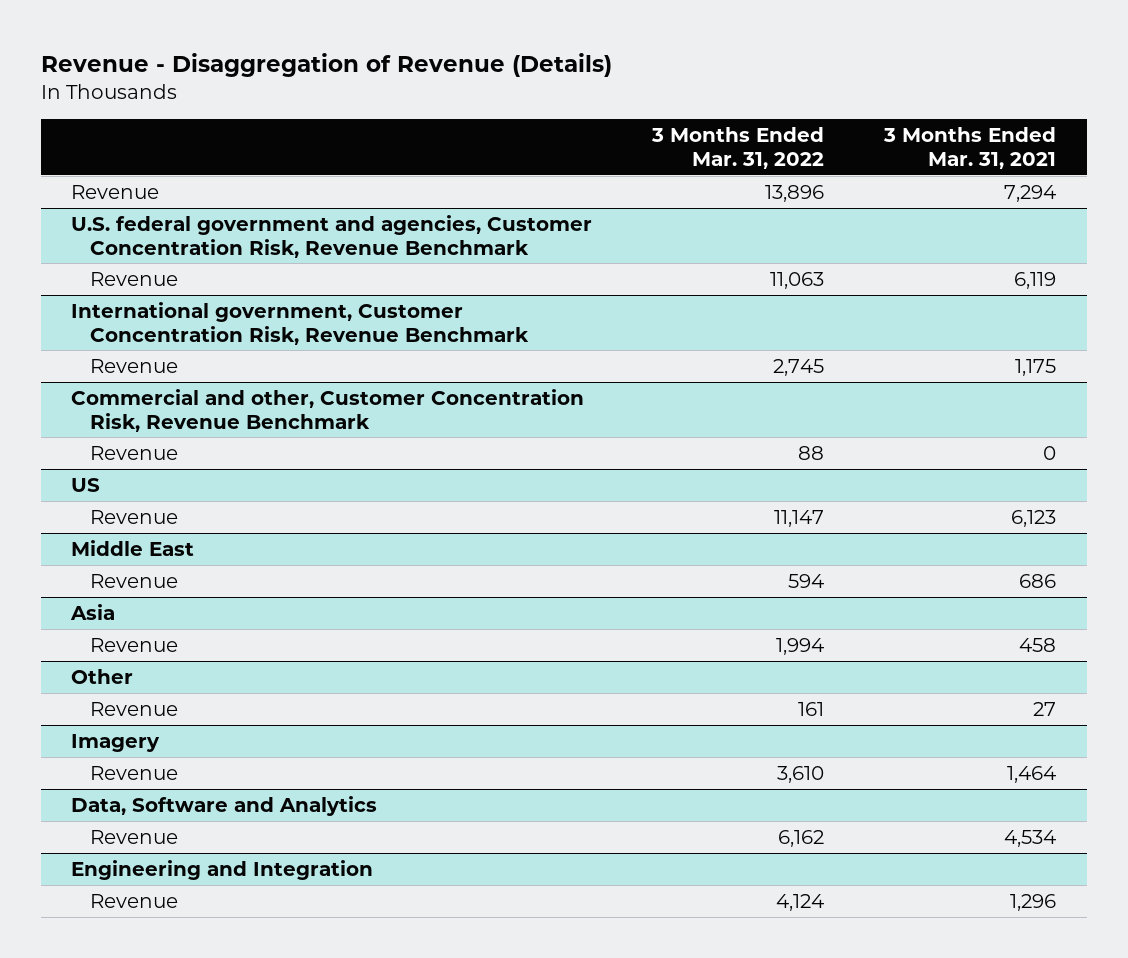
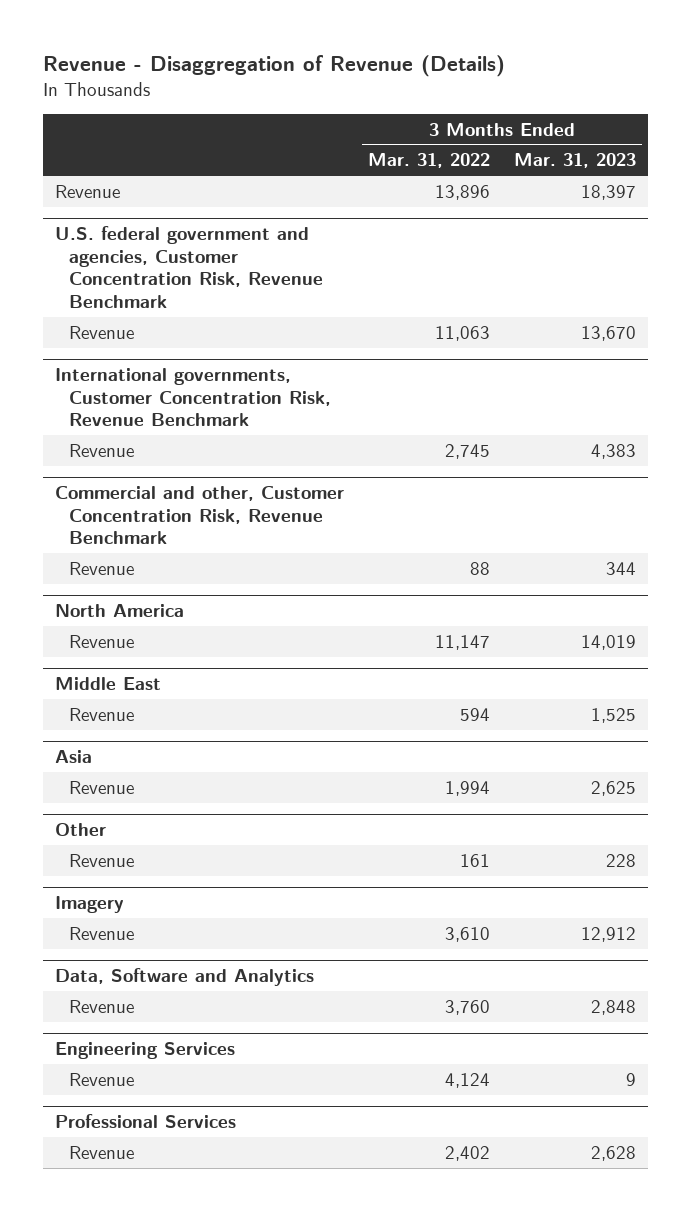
- | 3 Months Ended Mar. 31, 2022 | 3 Months Ended Mar. 31, 2021
+ | 3 Months Ended Mar. 31, 2022 | 3 Months Ended Mar. 31, 2023
- International government, Customer Concentration Risk, Revenue Benchmark
+ International governments, Customer Concentration Risk, Revenue Benchmark
- US
+ North America
@ Data, Software and Analytics
- Revenue | 6,162 | 4,534
- Engineering and Integration
@ Data, Software and Analytics
+ Revenue | 3,760 | 2,848
+ Engineering Services
+ Professional Services
+ Revenue | 2,402 | 2,628

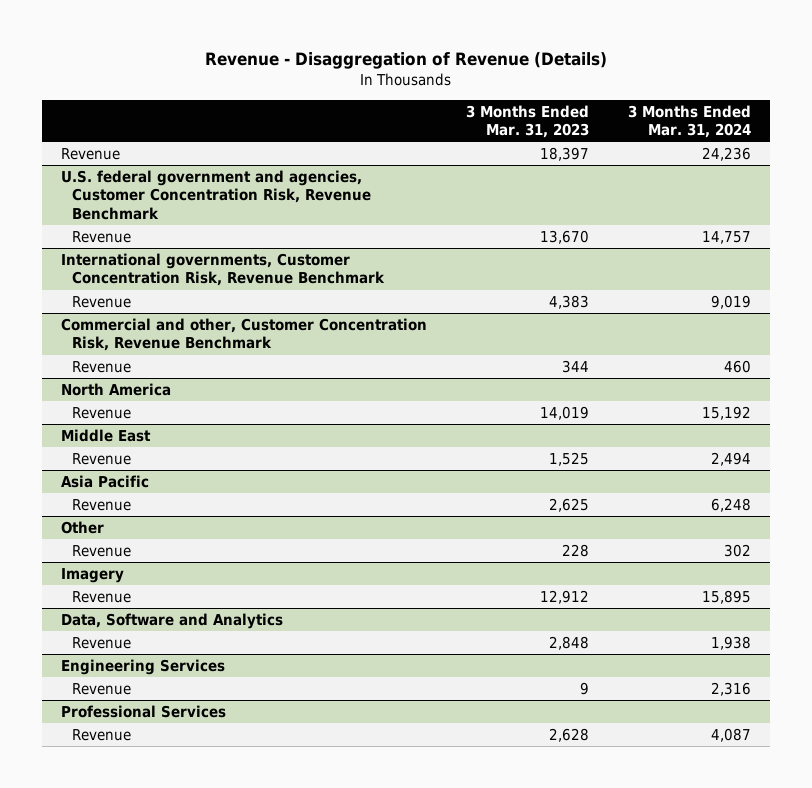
- | 3 Months Ended Mar. 31, 2022 | 3 Months Ended Mar. 31, 2023
+ | 3 Months Ended Mar. 31, 2023 | 3 Months Ended Mar. 31, 2024
- Asia
+ Asia Pacific

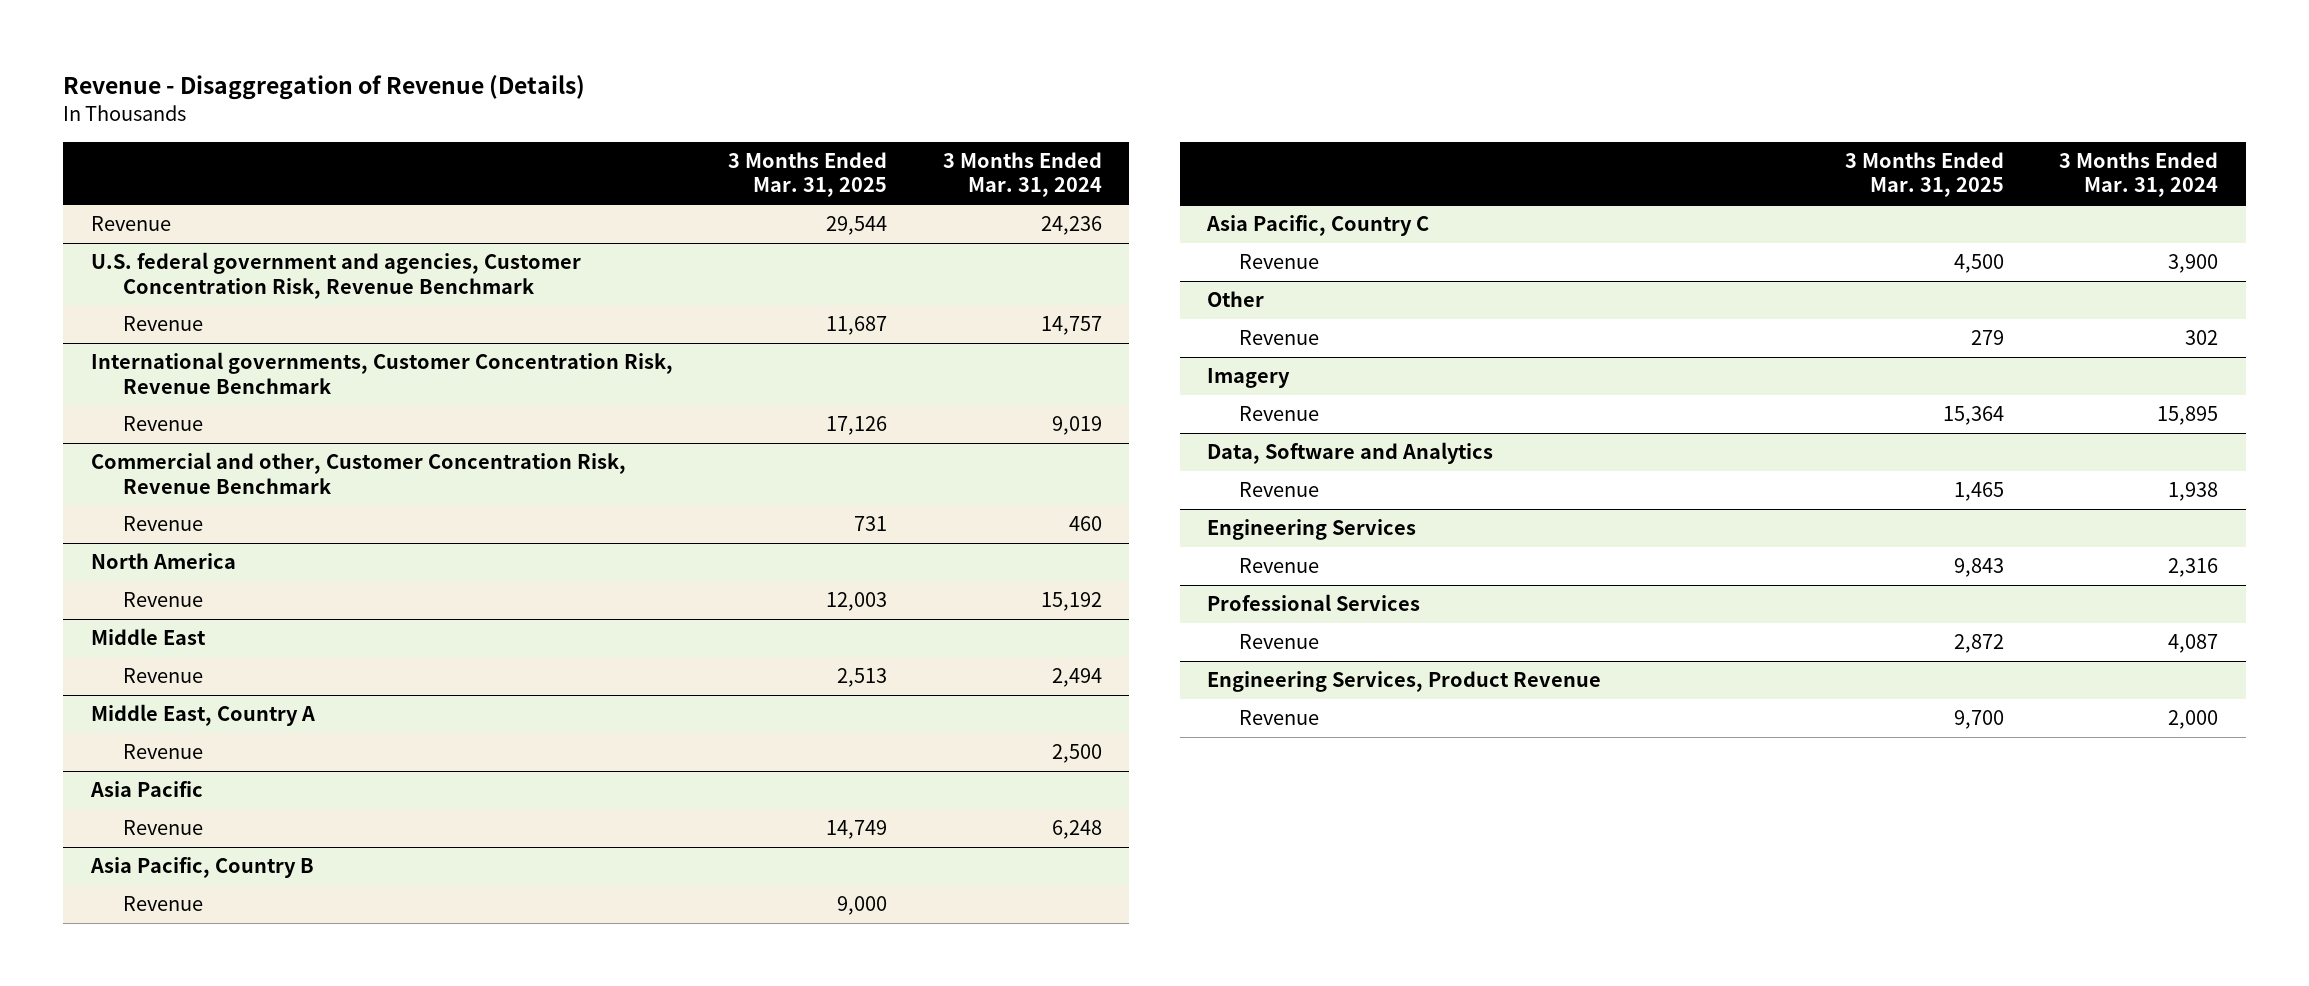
- | 3 Months Ended Mar. 31, 2023 | 3 Months Ended Mar. 31, 2024
+ | 3 Months Ended Mar. 31, 2025 | 3 Months Ended Mar. 31, 2024
+ Middle East, Country A
+ Revenue | | 2,500
+ Asia Pacific, Country B
+ Revenue | 9,000 |
+ Asia Pacific, Country C
+ Revenue | 4,500 | 3,900
+ Engineering Services, Product Revenue
+ Revenue | 9,700 | 2,000

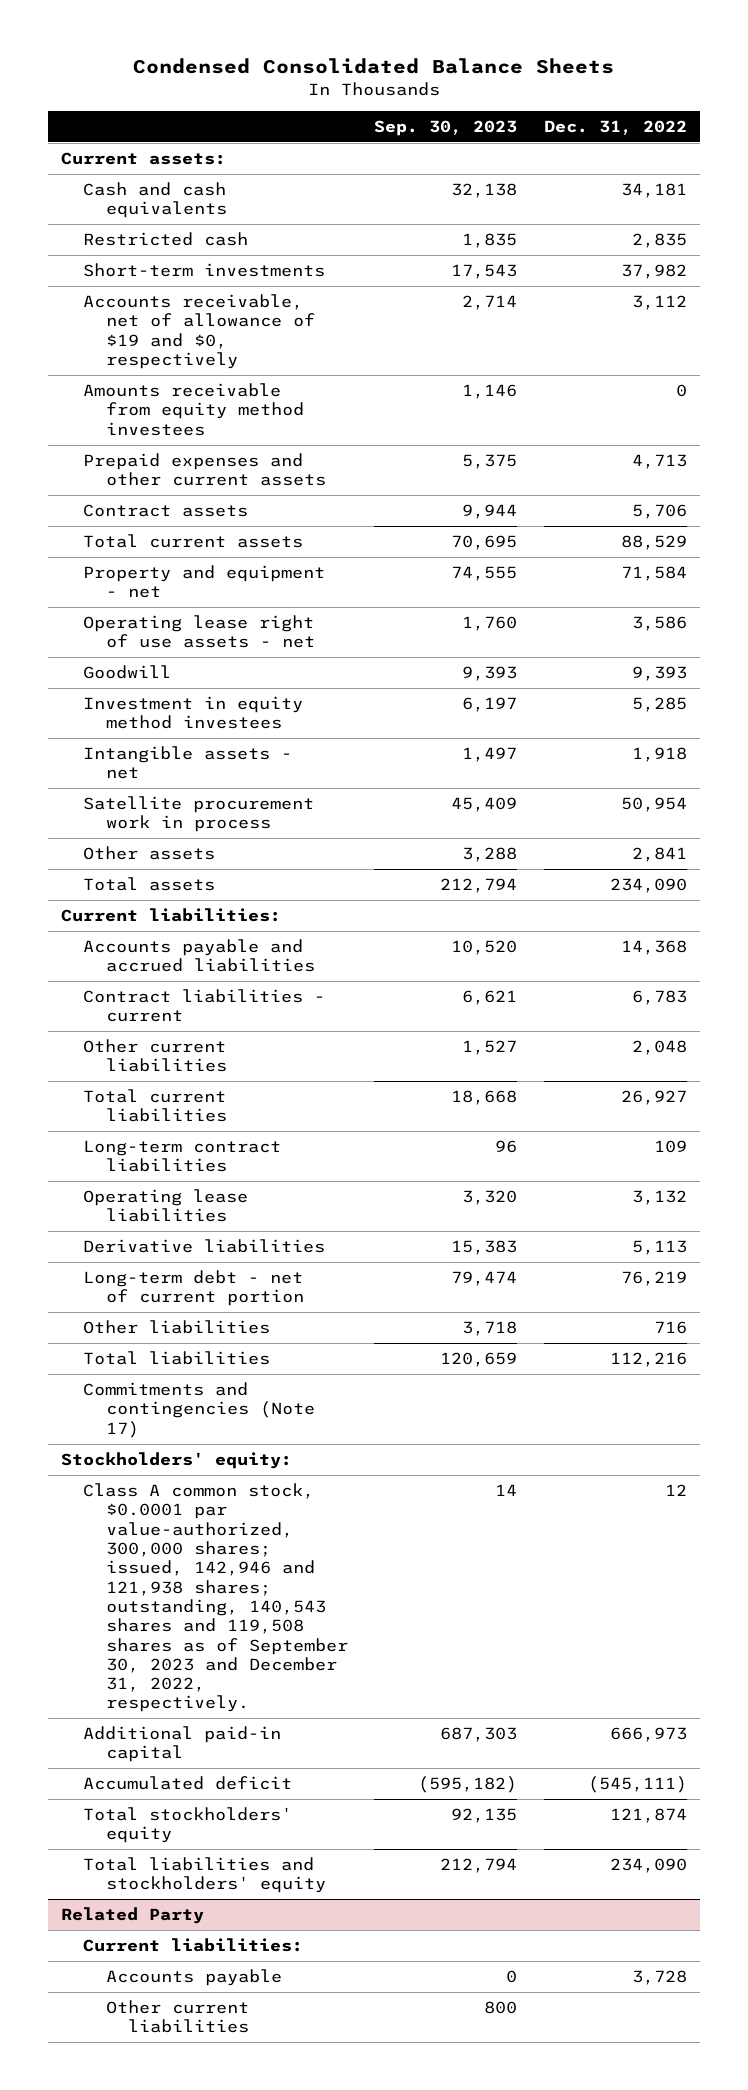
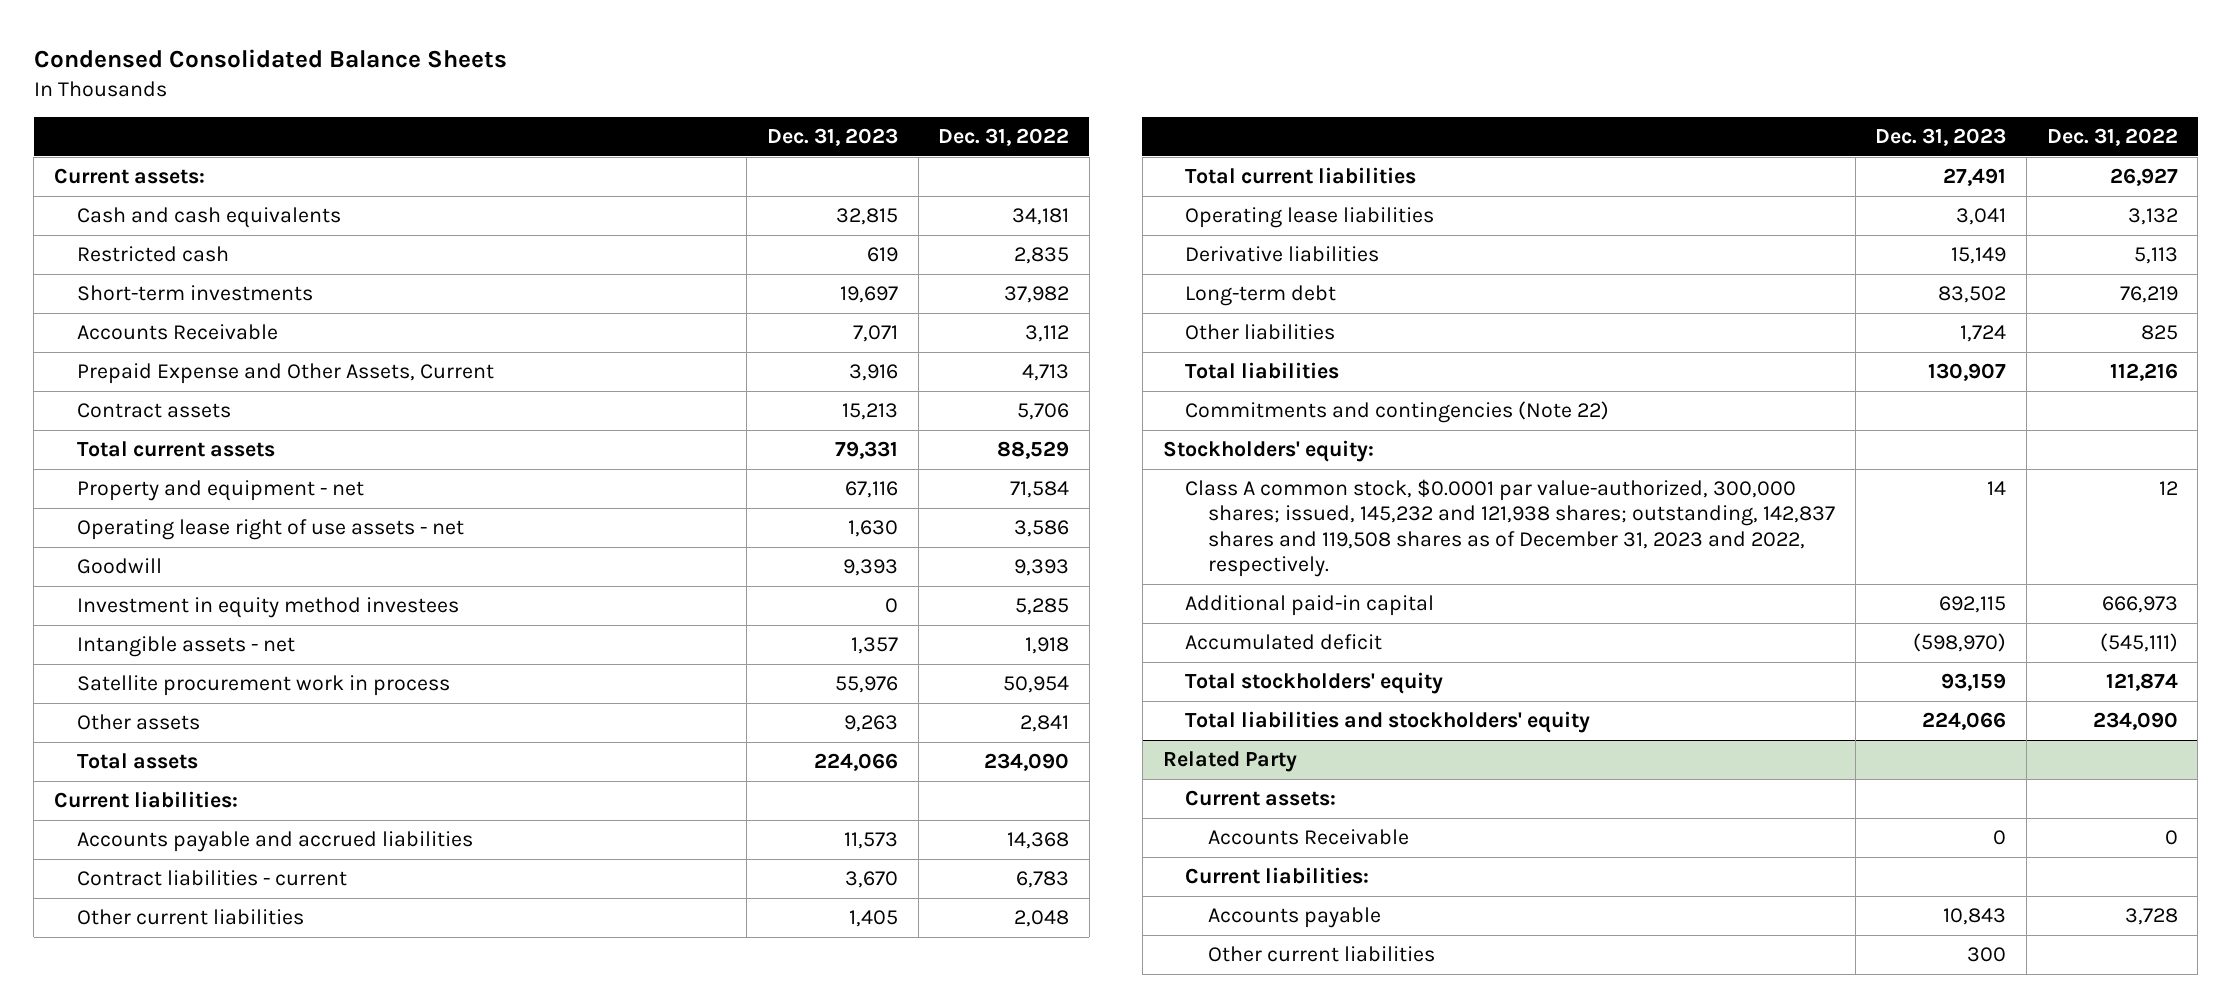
- | Sep. 30, 2023 | Dec. 31, 2022
+ | Dec. 31, 2023 | Dec. 31, 2022
- Accounts receivable, net of allowance of $19 and $0, respectively | 2,714 | 3,112
- Amounts receivable from equity method investees | 1,146 | 0
- Prepaid expenses and other current assets | 5,375 | 4,713
+ Accounts Receivable | 7,071 | 3,112
+ Prepaid Expense and Other Assets, Current | 3,916 | 4,713
- Long-term contract liabilities | 96 | 109
- Long-term debt - net of current portion | 79,474 | 76,219
- Other liabilities | 3,718 | 716
+ Long-term debt | 83,502 | 76,219
+ Other liabilities | 1,724 | 825
- Commitments and contingencies (Note 17)
+ Commitments and contingencies (Note 22)
- Class A common stock, $0.0001 par value-authorized, 300,000 shares; issued, 142,946 and 121,938 shares; outstanding, 140,543 shares and 119,508 shares as of September 30, 2023 and December 31, 2022, respectively. | 14 | 12
+ Class A common stock, $0.0001 par value-authorized, 300,000 shares; issued, 145,232 and 121,938 shares; outstanding, 142,837 shares and 119,508 shares as of December 31, 2023 and 2022, respectively. | 14 | 12
@ Related Party
+ Current assets:
+ Accounts Receivable | 0 | 0

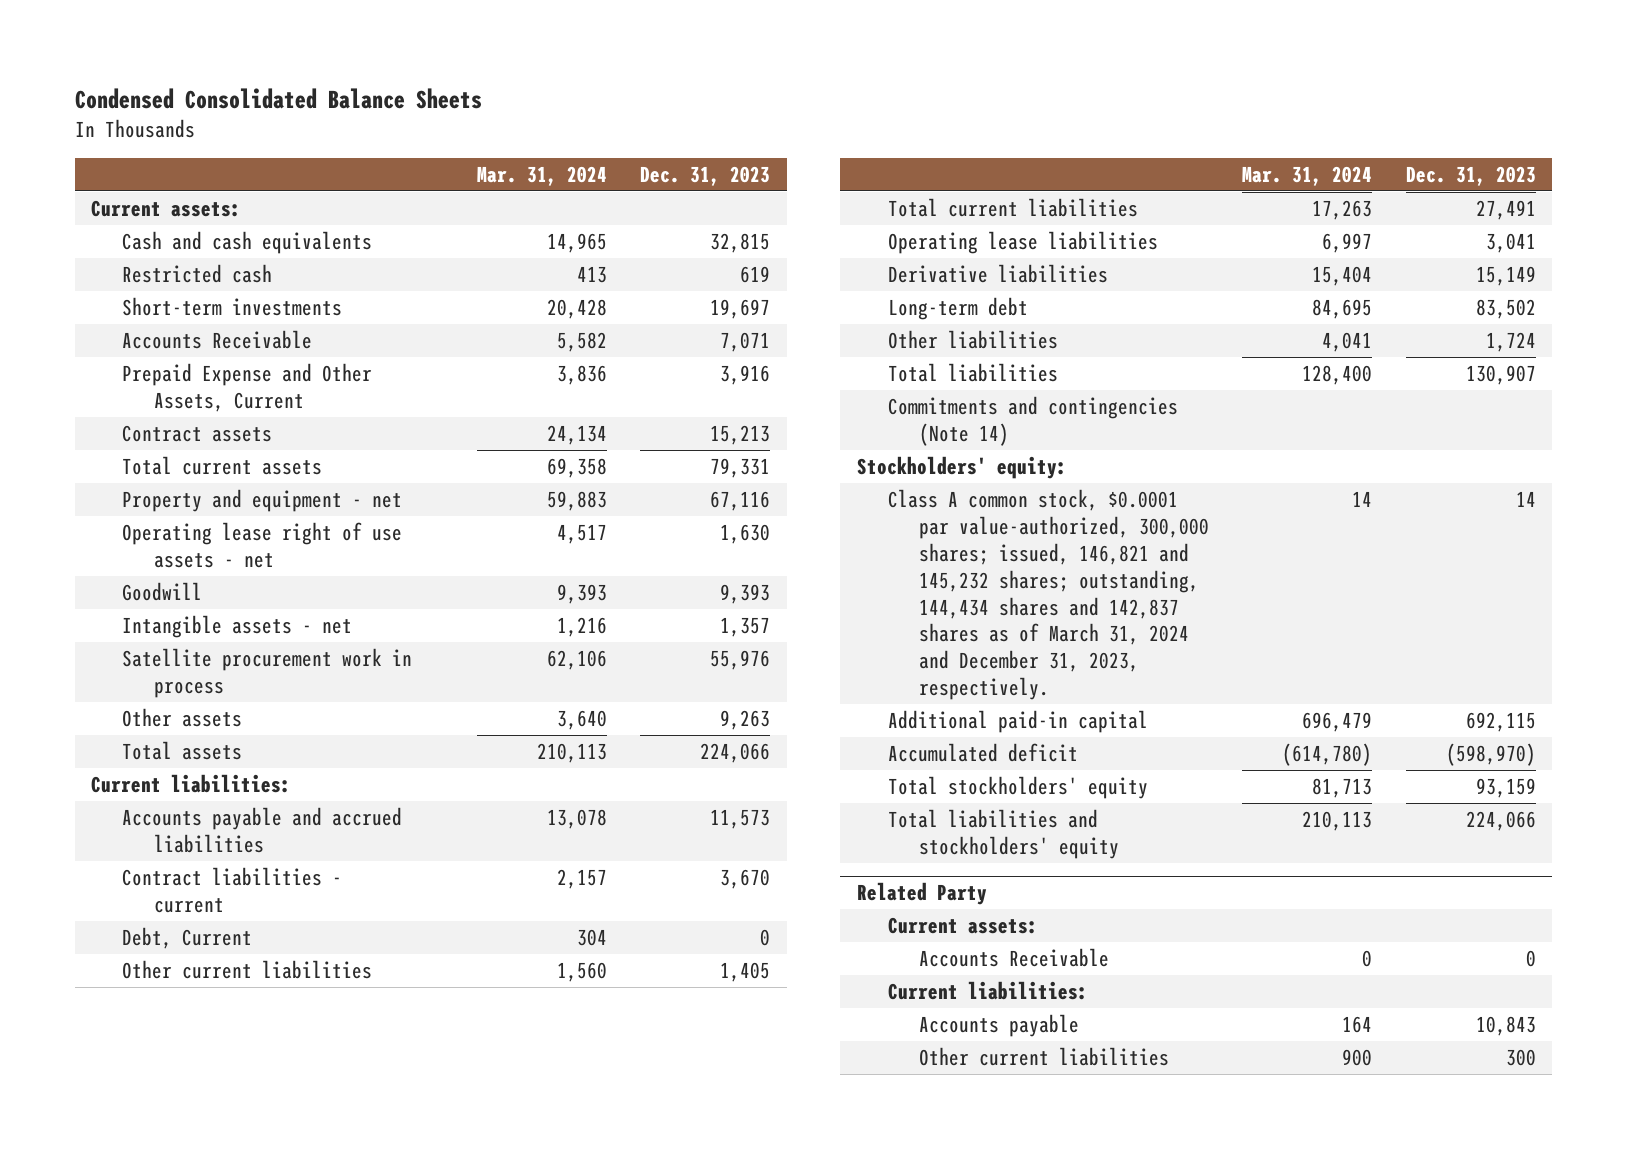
- | Dec. 31, 2023 | Dec. 31, 2022
+ | Mar. 31, 2024 | Dec. 31, 2023
- Investment in equity method investees | 0 | 5,285
+ Debt, Current | 304 | 0
- Commitments and contingencies (Note 22)
+ Commitments and contingencies (Note 14)
- Class A common stock, $0.0001 par value-authorized, 300,000 shares; issued, 145,232 and 121,938 shares; outstanding, 142,837 shares and 119,508 shares as of December 31, 2023 and 2022, respectively. | 14 | 12
+ Class A common stock, $0.0001 par value-authorized, 300,000 shares; issued, 146,821 and 145,232 shares; outstanding, 144,434 shares and 142,837 shares as of March 31, 2024 and December 31, 2023, respectively. | 14 | 14

